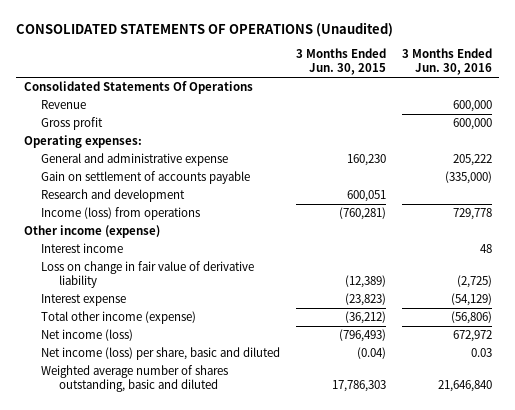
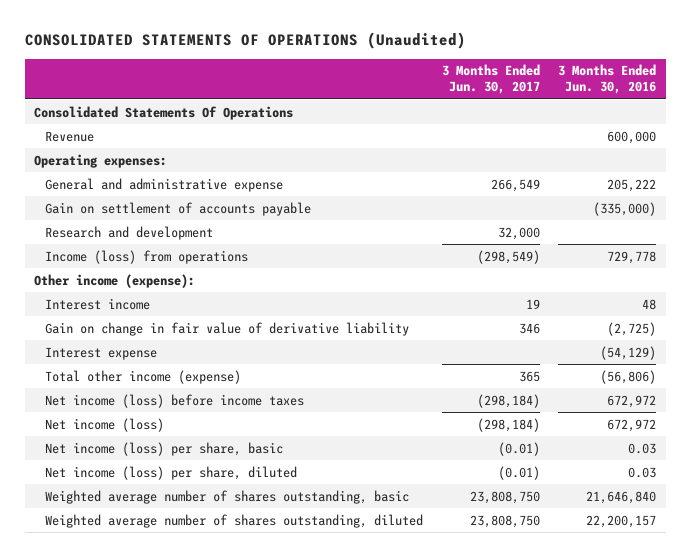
- | 3 Months Ended Jun. 30, 2015 | 3 Months Ended Jun. 30, 2016
+ | 3 Months Ended Jun. 30, 2017 | 3 Months Ended Jun. 30, 2016
- Gross profit | | 600,000
- Other income (expense)
+ Other income (expense):
- Loss on change in fair value of derivative liability | (12,389) | (2,725)
+ Gain on change in fair value of derivative liability | 346 | (2,725)
+ Net income (loss) before income taxes | (298,184) | 672,972
- Net income (loss) per share, basic and diluted | (0.04) | 0.03
- Weighted average number of shares outstanding, basic and diluted | 17,786,303 | 21,646,840
+ Net income (loss) per share, basic | (0.01) | 0.03
+ Net income (loss) per share, diluted | (0.01) | 0.03
+ Weighted average number of shares outstanding, basic | 23,808,750 | 21,646,840
+ Weighted average number of shares outstanding, diluted | 23,808,750 | 22,200,157

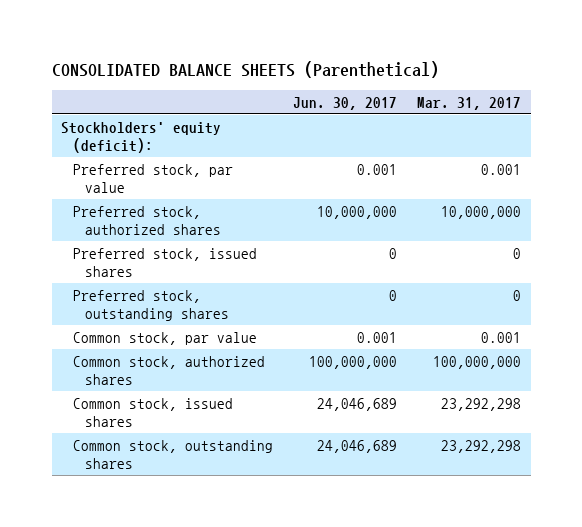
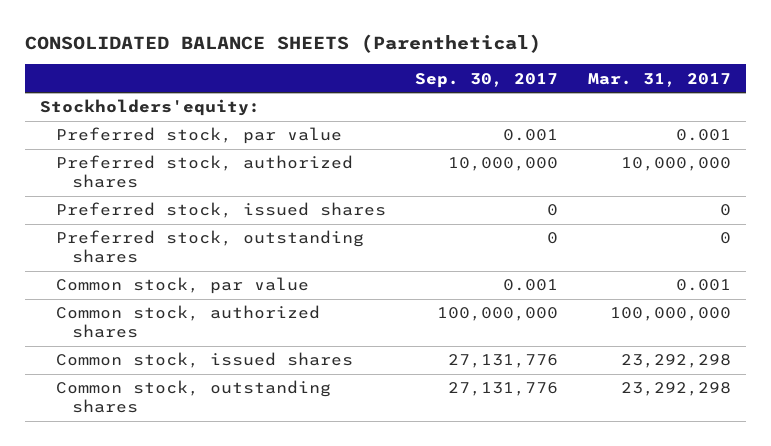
- | Jun. 30, 2017 | Mar. 31, 2017
+ | Sep. 30, 2017 | Mar. 31, 2017
- Stockholders' equity (deficit):
+ Stockholders'equity:

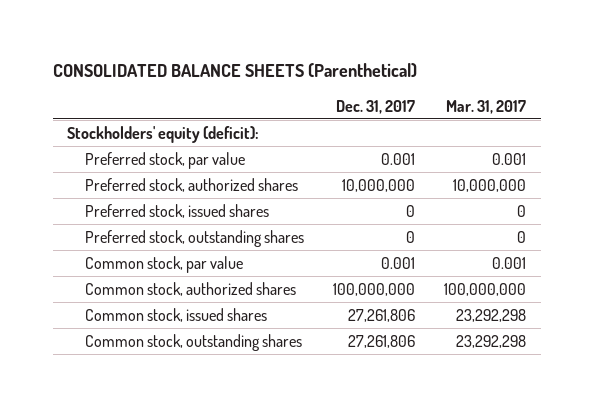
- | Sep. 30, 2017 | Mar. 31, 2017
+ | Dec. 31, 2017 | Mar. 31, 2017
- Stockholders'equity:
+ Stockholders' equity (deficit):

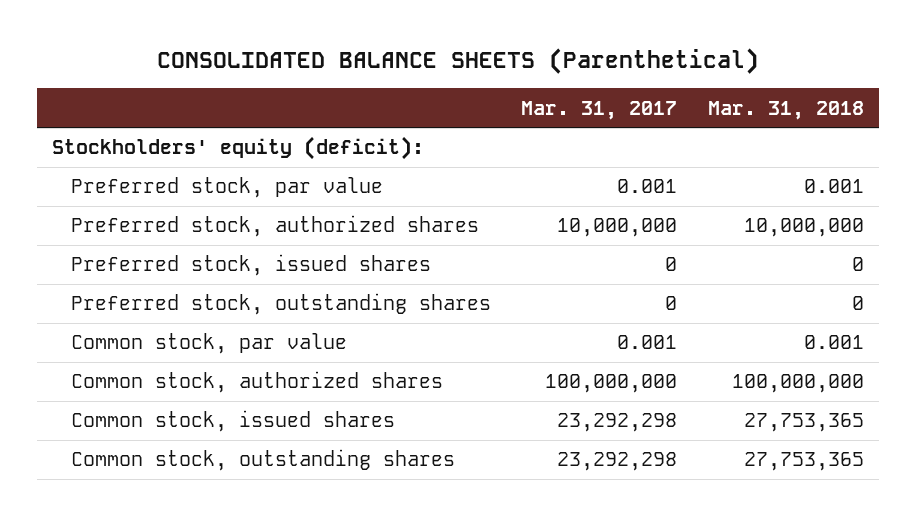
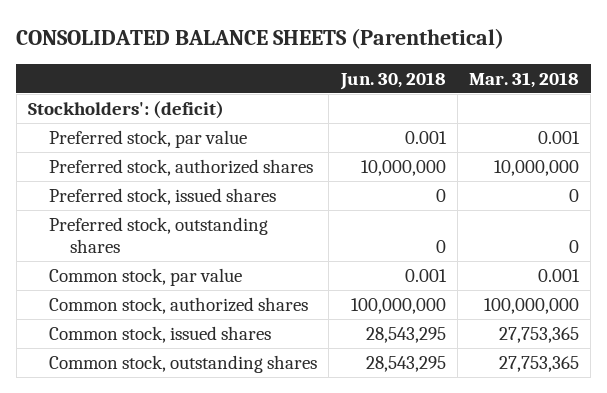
- | Mar. 31, 2017 | Mar. 31, 2018
+ | Jun. 30, 2018 | Mar. 31, 2018
- Stockholders' equity (deficit):
+ Stockholders': (deficit)

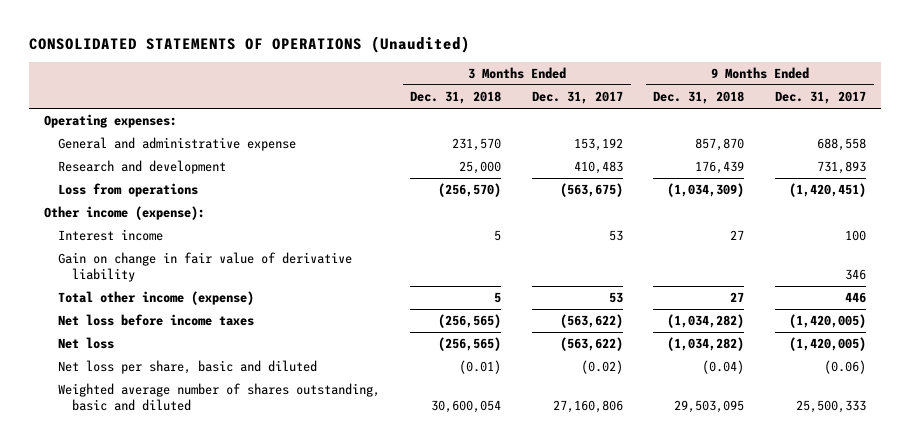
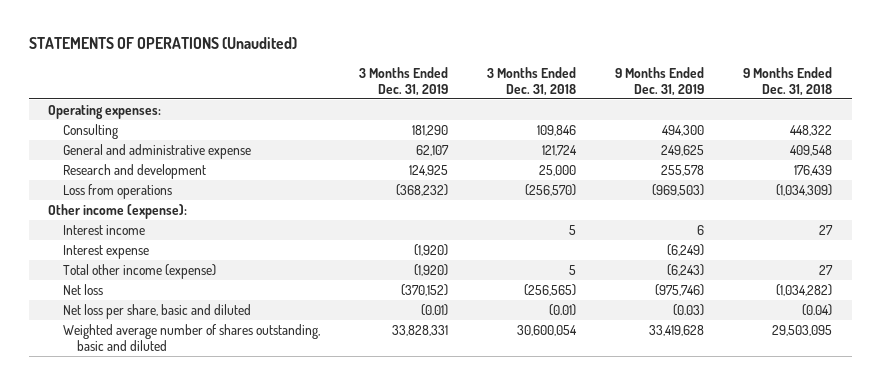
- CONSOLIDATED STATEMENTS OF OPERATIONS (Unaudited)
+ STATEMENTS OF OPERATIONS (Unaudited)
- | 3 Months Ended Dec. 31, 2018 | 3 Months Ended Dec. 31, 2017 | 9 Months Ended Dec. 31, 2018 | 9 Months Ended Dec. 31, 2017
+ | 3 Months Ended Dec. 31, 2019 | 3 Months Ended Dec. 31, 2018 | 9 Months Ended Dec. 31, 2019 | 9 Months Ended Dec. 31, 2018
- General and administrative expense | 231,570 | 153,192 | 857,870 | 688,558
+ Consulting | 181,290 | 109,846 | 494,300 | 448,322
+ General and administrative expense | 62,107 | 121,724 | 249,625 | 409,548
- Gain on change in fair value of derivative liability | | | | 346
+ Interest expense | (1,920) | | (6,249) |
- Net loss before income taxes | (256,565) | (563,622) | (1,034,282) | (1,420,005)

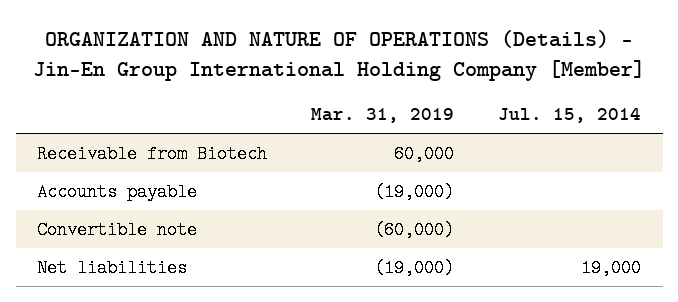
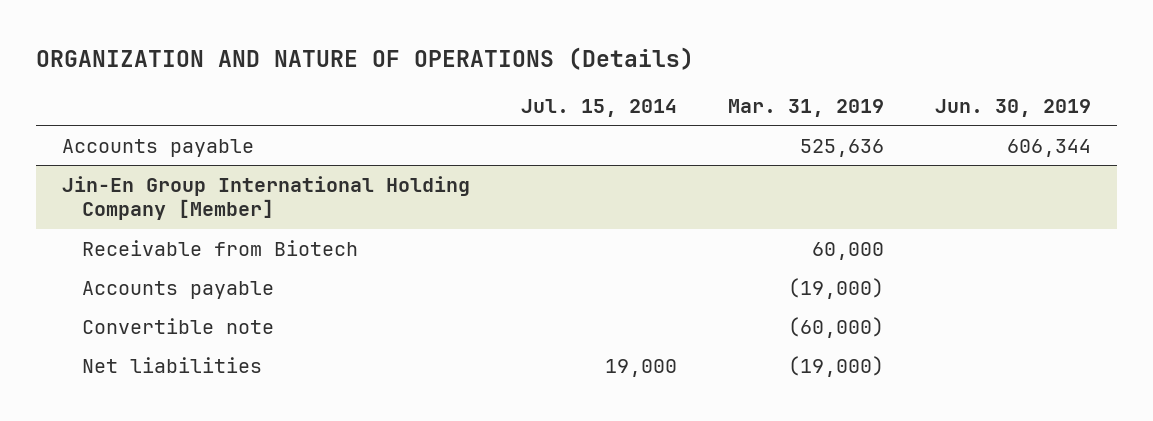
- ORGANIZATION AND NATURE OF OPERATIONS (Details) - Jin-En Group International Holding Company [Member]
+ ORGANIZATION AND NATURE OF OPERATIONS (Details)
- | Mar. 31, 2019 | Jul. 15, 2014
+ | Jul. 15, 2014 | Mar. 31, 2019 | Jun. 30, 2019
+ Accounts payable | | 525,636 | 606,344
+ Jin-En Group International Holding Company [Member]

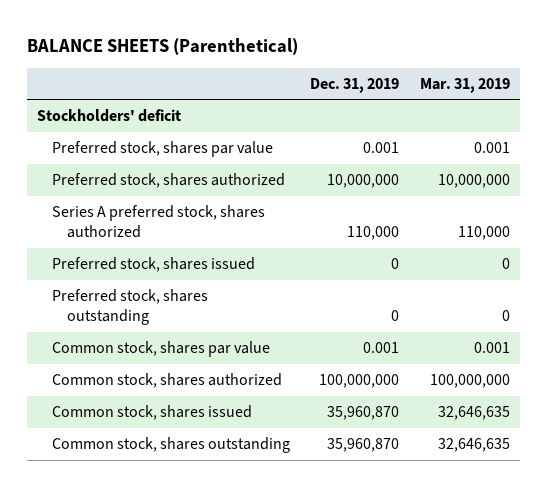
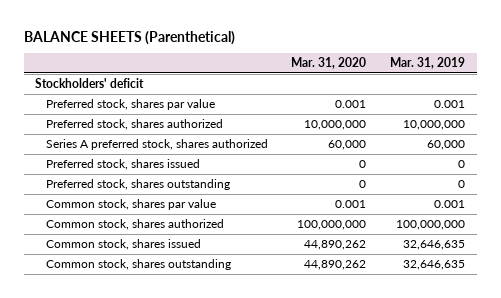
- | Dec. 31, 2019 | Mar. 31, 2019
+ | Mar. 31, 2020 | Mar. 31, 2019
- Series A preferred stock, shares authorized | 110,000 | 110,000
+ Series A preferred stock, shares authorized | 60,000 | 60,000

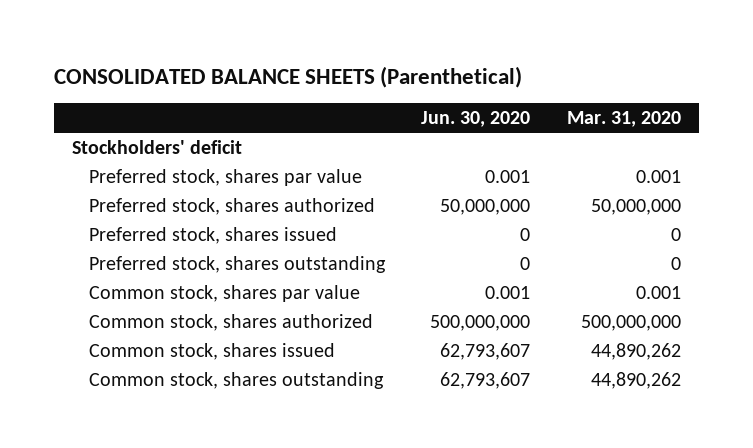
- BALANCE SHEETS (Parenthetical)
+ CONSOLIDATED BALANCE SHEETS (Parenthetical)
- | Mar. 31, 2020 | Mar. 31, 2019
+ | Jun. 30, 2020 | Mar. 31, 2020
- Preferred stock, shares authorized | 10,000,000 | 10,000,000
- Series A preferred stock, shares authorized | 60,000 | 60,000
+ Preferred stock, shares authorized | 50,000,000 | 50,000,000
- Common stock, shares authorized | 100,000,000 | 100,000,000
+ Common stock, shares authorized | 500,000,000 | 500,000,000

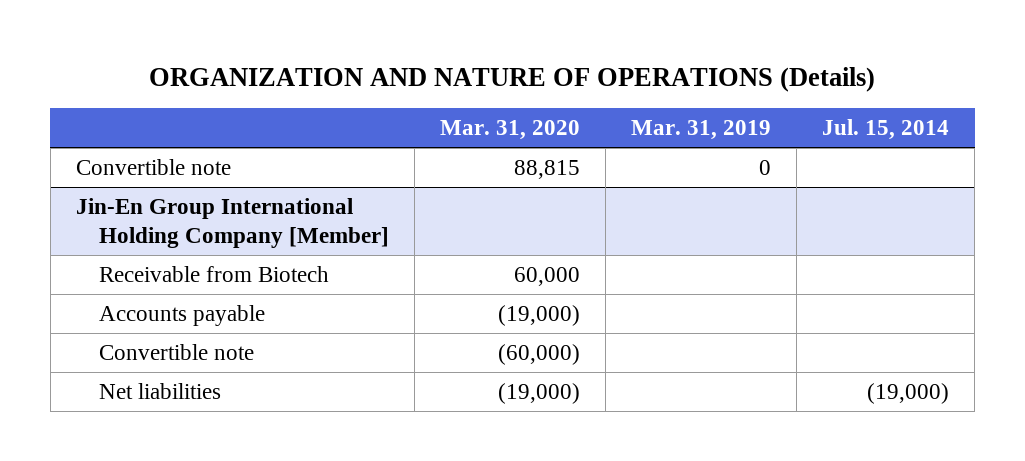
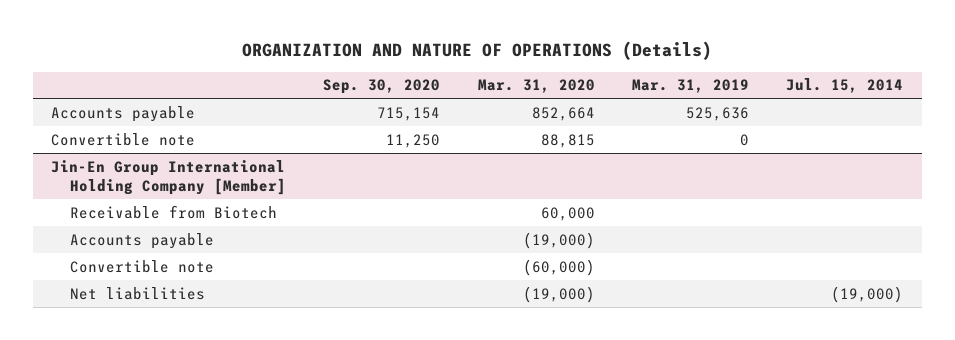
- | Mar. 31, 2020 | Mar. 31, 2019 | Jul. 15, 2014
+ | Sep. 30, 2020 | Mar. 31, 2020 | Mar. 31, 2019 | Jul. 15, 2014
+ Accounts payable | 715,154 | 852,664 | 525,636 |

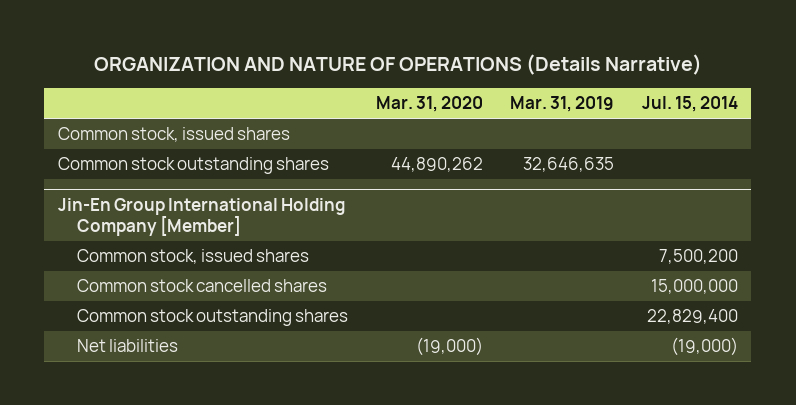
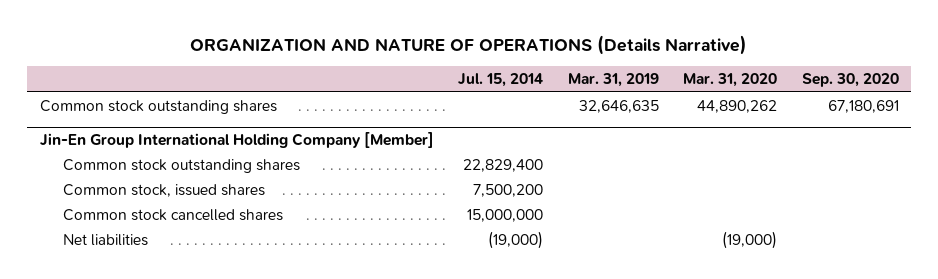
- | Mar. 31, 2020 | Mar. 31, 2019 | Jul. 15, 2014
+ | Jul. 15, 2014 | Mar. 31, 2019 | Mar. 31, 2020 | Sep. 30, 2020
- Common stock, issued shares
@ Jin-En Group International Holding Company [Member]
moved up: Common stock outstanding shares | 22,829,400 | | |

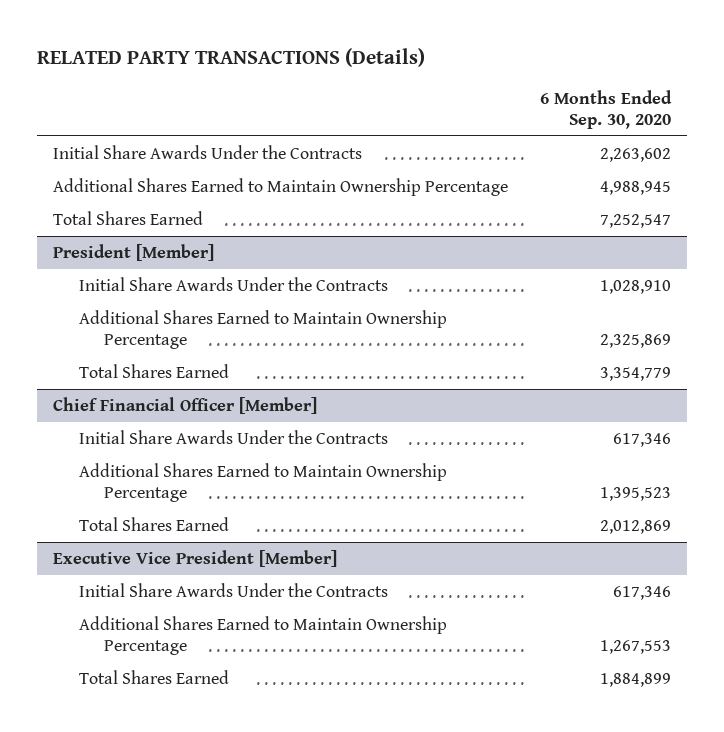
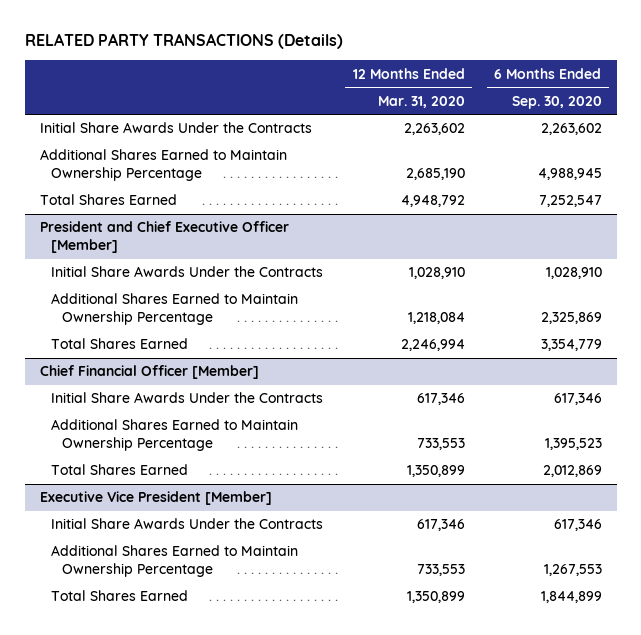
- | 6 Months Ended Sep. 30, 2020
+ | 12 Months Ended Mar. 31, 2020 | 6 Months Ended Sep. 30, 2020
- President [Member]
+ President and Chief Executive Officer [Member]
@ Executive Vice President [Member]
- Total Shares Earned | 1,884,899
+ Total Shares Earned | 1,350,899 | 1,844,899

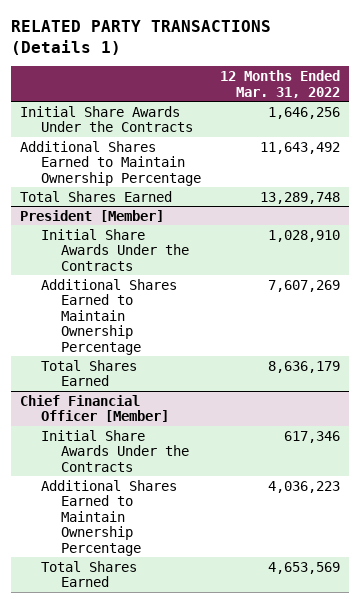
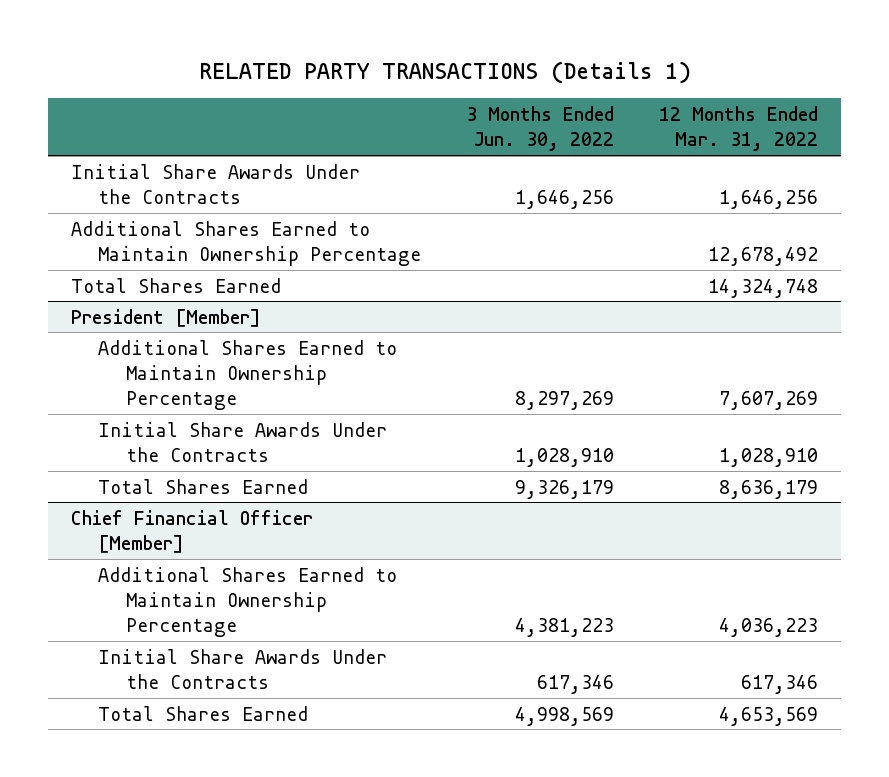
- | 12 Months Ended Mar. 31, 2022
+ | 3 Months Ended Jun. 30, 2022 | 12 Months Ended Mar. 31, 2022
- Additional Shares Earned to Maintain Ownership Percentage | 11,643,492
- Total Shares Earned | 13,289,748
+ Additional Shares Earned to Maintain Ownership Percentage | | 12,678,492
+ Total Shares Earned | | 14,324,748
@ President [Member]
moved down: Initial Share Awards Under the Contracts | 1,028,910 | 1,028,910
@ Chief Financial Officer [Member]
moved down: Initial Share Awards Under the Contracts | 617,346 | 617,346

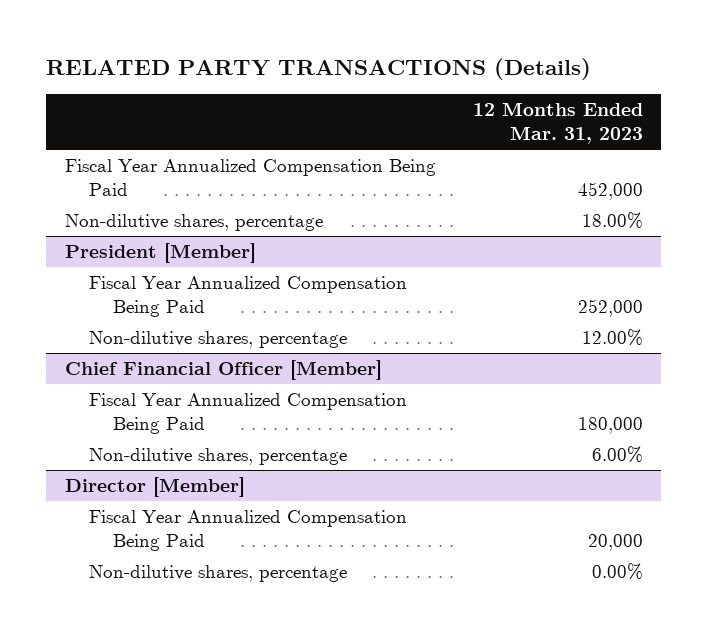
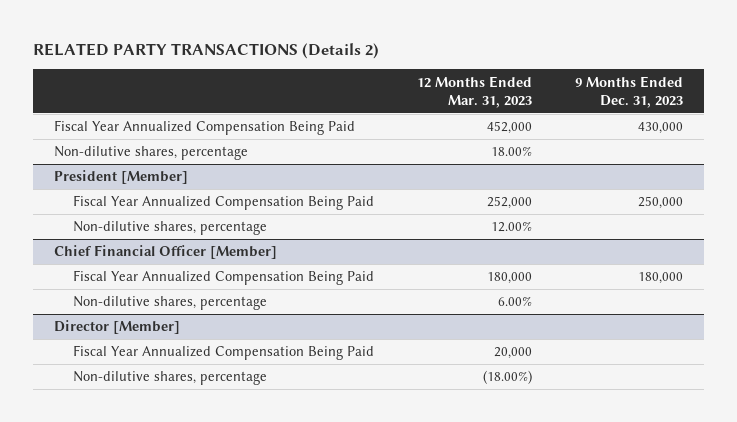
- RELATED PARTY TRANSACTIONS (Details)
+ RELATED PARTY TRANSACTIONS (Details 2)
- | 12 Months Ended Mar. 31, 2023
+ | 12 Months Ended Mar. 31, 2023 | 9 Months Ended Dec. 31, 2023
@ Director [Member]
- Non-dilutive shares, percentage | 0.00%
+ Non-dilutive shares, percentage | (18.00%) |

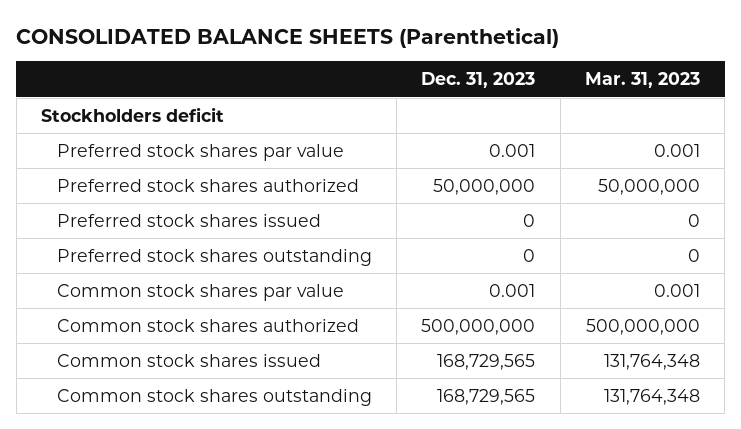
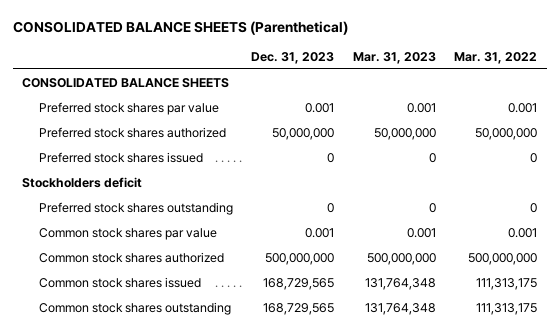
- | Dec. 31, 2023 | Mar. 31, 2023
+ | Dec. 31, 2023 | Mar. 31, 2023 | Mar. 31, 2022
+ CONSOLIDATED BALANCE SHEETS
moved down: Stockholders deficit

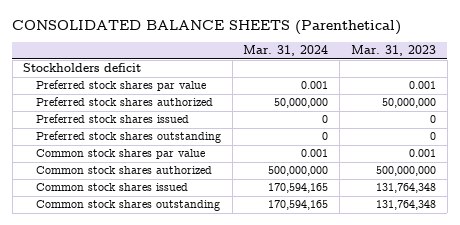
- | Dec. 31, 2023 | Mar. 31, 2023 | Mar. 31, 2022
+ | Mar. 31, 2024 | Mar. 31, 2023
- CONSOLIDATED BALANCE SHEETS
moved up: Stockholders deficit

